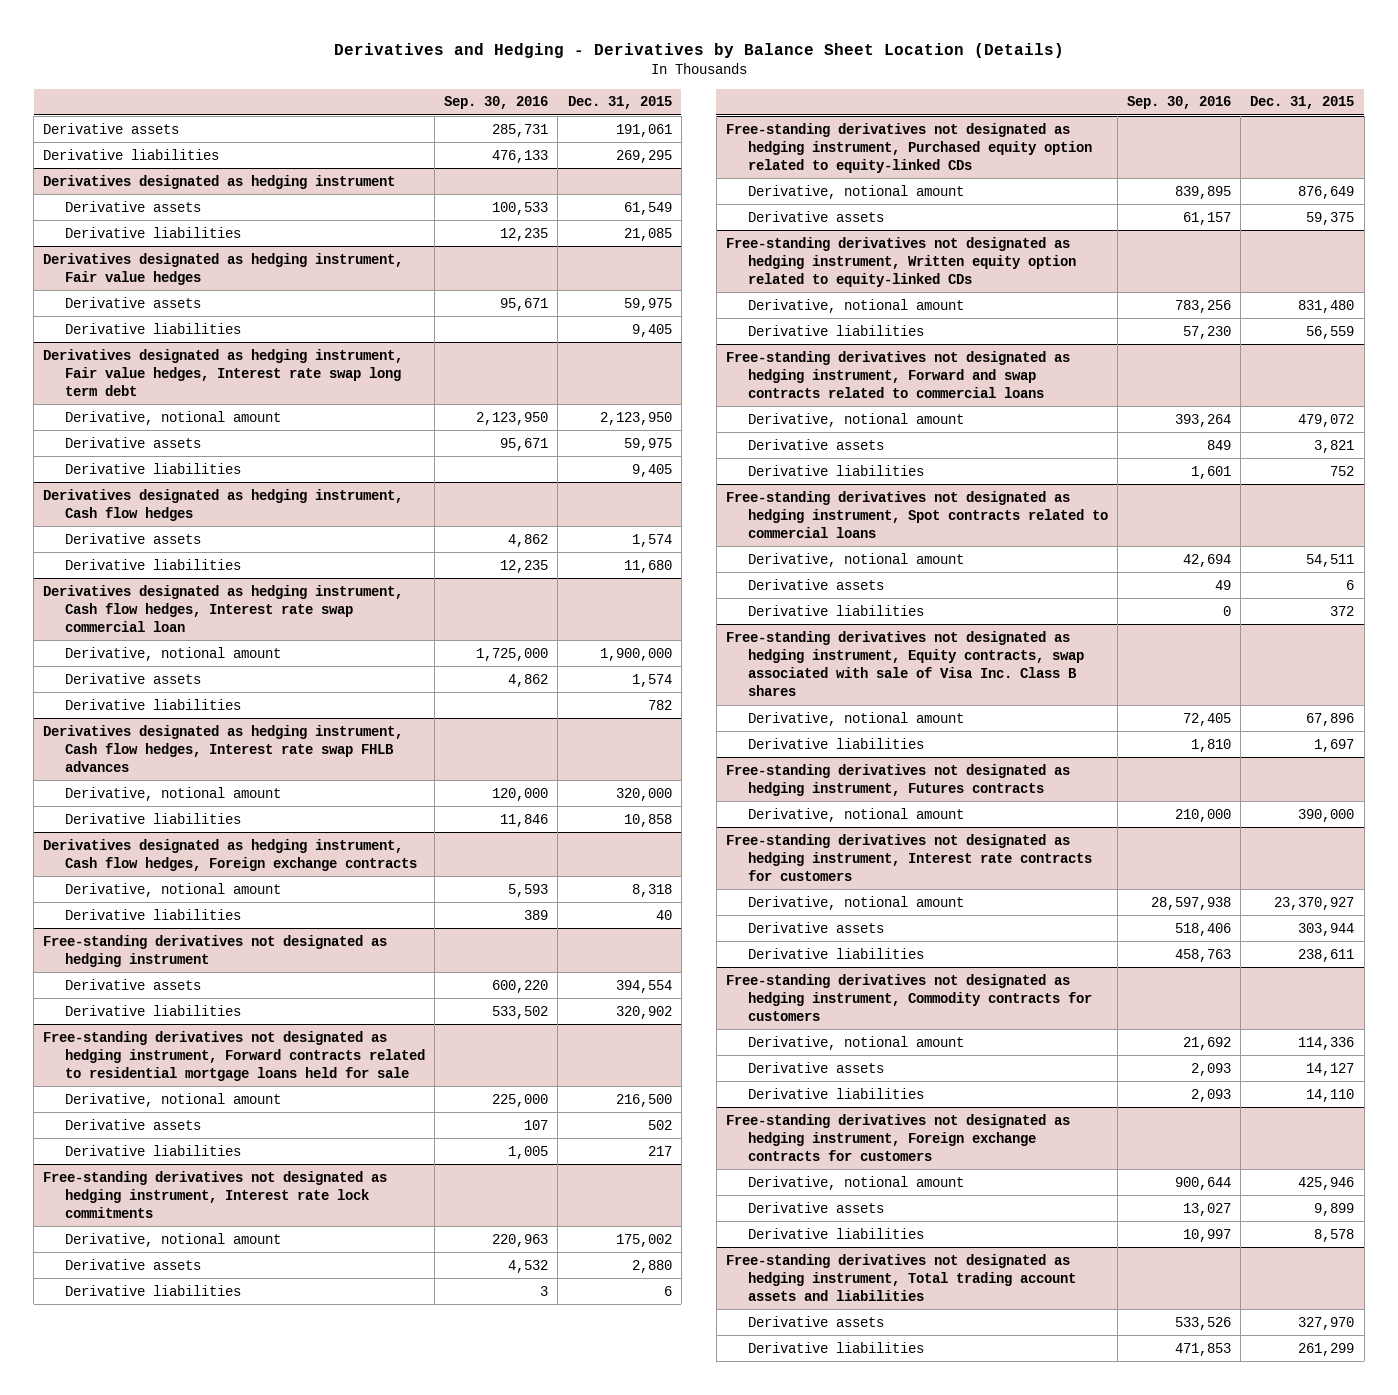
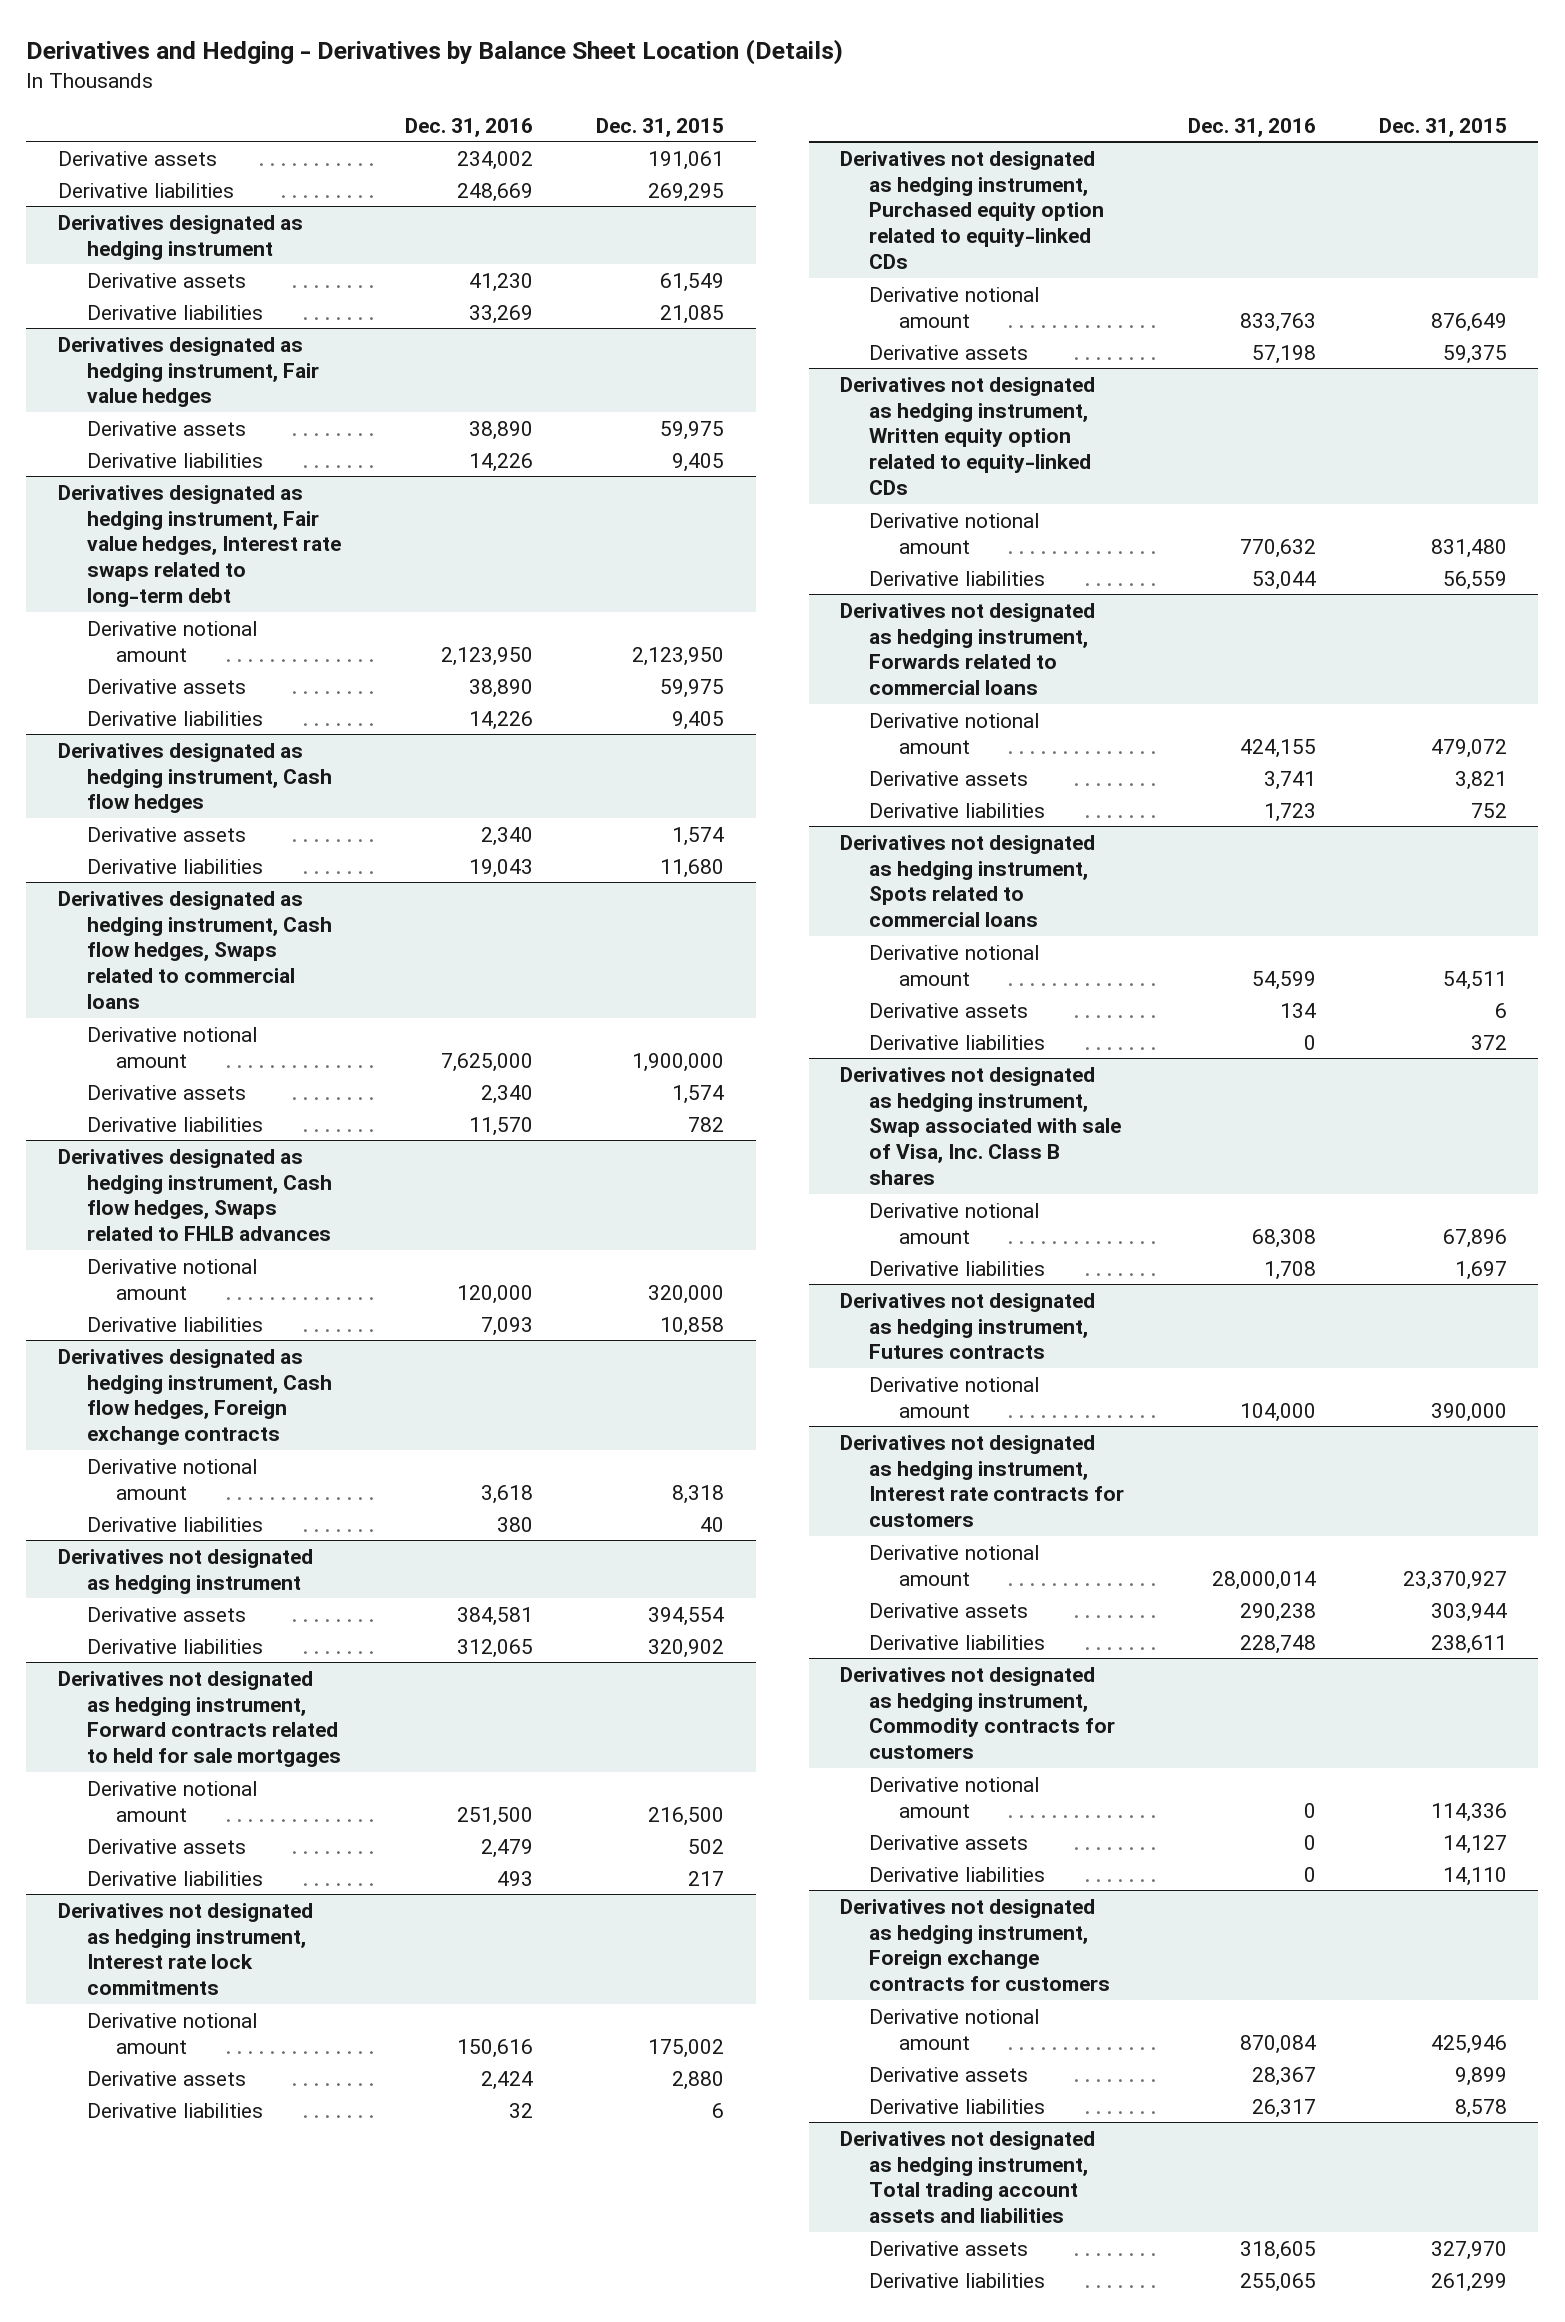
- | Sep. 30, 2016 | Dec. 31, 2015
+ | Dec. 31, 2016 | Dec. 31, 2015
- Derivatives designated as hedging instrument, Fair value hedges, Interest rate swap long term debt
- Derivative, notional amount | 2,123,950 | 2,123,950
+ Derivatives designated as hedging instrument, Fair value hedges, Interest rate swaps related to long-term debt
+ Derivative notional amount | 2,123,950 | 2,123,950
- Derivatives designated as hedging instrument, Cash flow hedges, Interest rate swap commercial loan
- Derivative, notional amount | 1,725,000 | 1,900,000
+ Derivatives designated as hedging instrument, Cash flow hedges, Swaps related to commercial loans
+ Derivative notional amount | 7,625,000 | 1,900,000
- Derivatives designated as hedging instrument, Cash flow hedges, Interest rate swap FHLB advances
- Derivative, notional amount | 120,000 | 320,000
+ Derivatives designated as hedging instrument, Cash flow hedges, Swaps related to FHLB advances
+ Derivative notional amount | 120,000 | 320,000
@ Derivatives designated as hedging instrument, Cash flow hedges, Foreign exchange contracts
- Derivative, notional amount | 5,593 | 8,318
+ Derivative notional amount | 3,618 | 8,318
- Free-standing derivatives not designated as hedging instrument
+ Derivatives not designated as hedging instrument
- Free-standing derivatives not designated as hedging instrument, Forward contracts related to residential mortgage loans held for sale
- Derivative, notional amount | 225,000 | 216,500
+ Derivatives not designated as hedging instrument, Forward contracts related to held for sale mortgages
+ Derivative notional amount | 251,500 | 216,500
- Free-standing derivatives not designated as hedging instrument, Interest rate lock commitments
- Derivative, notional amount | 220,963 | 175,002
+ Derivatives not designated as hedging instrument, Interest rate lock commitments
+ Derivative notional amount | 150,616 | 175,002
- Free-standing derivatives not designated as hedging instrument, Purchased equity option related to equity-linked CDs
- Derivative, notional amount | 839,895 | 876,649
+ Derivatives not designated as hedging instrument, Purchased equity option related to equity-linked CDs
+ Derivative notional amount | 833,763 | 876,649
- Free-standing derivatives not designated as hedging instrument, Written equity option related to equity-linked CDs
- Derivative, notional amount | 783,256 | 831,480
+ Derivatives not designated as hedging instrument, Written equity option related to equity-linked CDs
+ Derivative notional amount | 770,632 | 831,480
- Free-standing derivatives not designated as hedging instrument, Forward and swap contracts related to commercial loans
- Derivative, notional amount | 393,264 | 479,072
+ Derivatives not designated as hedging instrument, Forwards related to commercial loans
+ Derivative notional amount | 424,155 | 479,072
- Free-standing derivatives not designated as hedging instrument, Spot contracts related to commercial loans
- Derivative, notional amount | 42,694 | 54,511
+ Derivatives not designated as hedging instrument, Spots related to commercial loans
+ Derivative notional amount | 54,599 | 54,511
- Free-standing derivatives not designated as hedging instrument, Equity contracts, swap associated with sale of Visa Inc. Class B shares
- Derivative, notional amount | 72,405 | 67,896
+ Derivatives not designated as hedging instrument, Swap associated with sale of Visa, Inc. Class B shares
+ Derivative notional amount | 68,308 | 67,896
- Free-standing derivatives not designated as hedging instrument, Futures contracts
- Derivative, notional amount | 210,000 | 390,000
- Free-standing derivatives not designated as hedging instrument, Interest rate contracts for customers
- Derivative, notional amount | 28,597,938 | 23,370,927
+ Derivatives not designated as hedging instrument, Futures contracts
+ Derivative notional amount | 104,000 | 390,000
+ Derivatives not designated as hedging instrument, Interest rate contracts for customers
+ Derivative notional amount | 28,000,014 | 23,370,927
- Free-standing derivatives not designated as hedging instrument, Commodity contracts for customers
- Derivative, notional amount | 21,692 | 114,336
+ Derivatives not designated as hedging instrument, Commodity contracts for customers
+ Derivative notional amount | 0 | 114,336
- Free-standing derivatives not designated as hedging instrument, Foreign exchange contracts for customers
- Derivative, notional amount | 900,644 | 425,946
+ Derivatives not designated as hedging instrument, Foreign exchange contracts for customers
+ Derivative notional amount | 870,084 | 425,946
- Free-standing derivatives not designated as hedging instrument, Total trading account assets and liabilities
+ Derivatives not designated as hedging instrument, Total trading account assets and liabilities

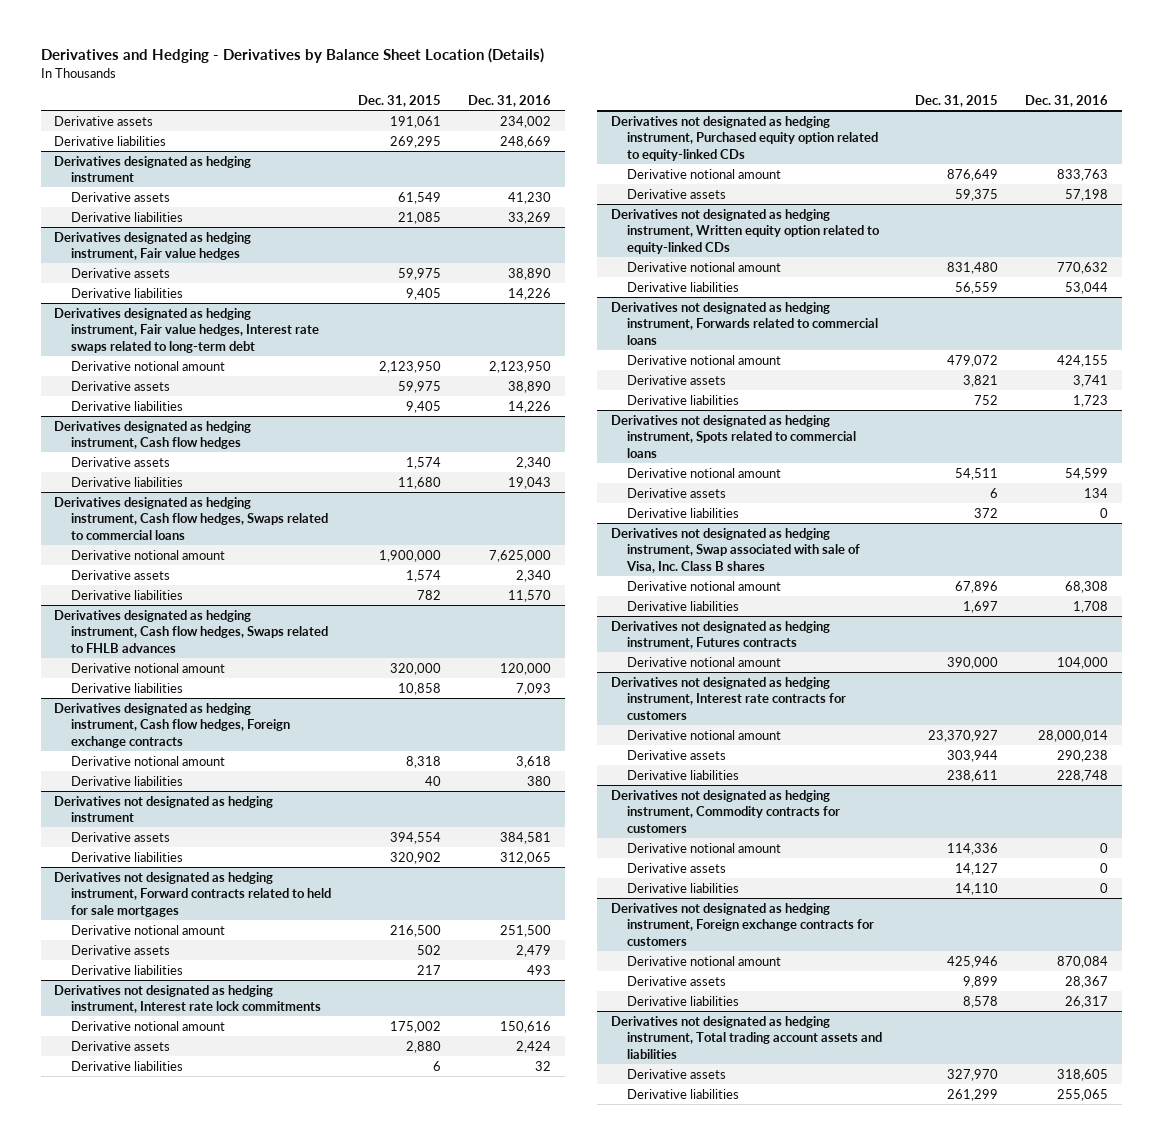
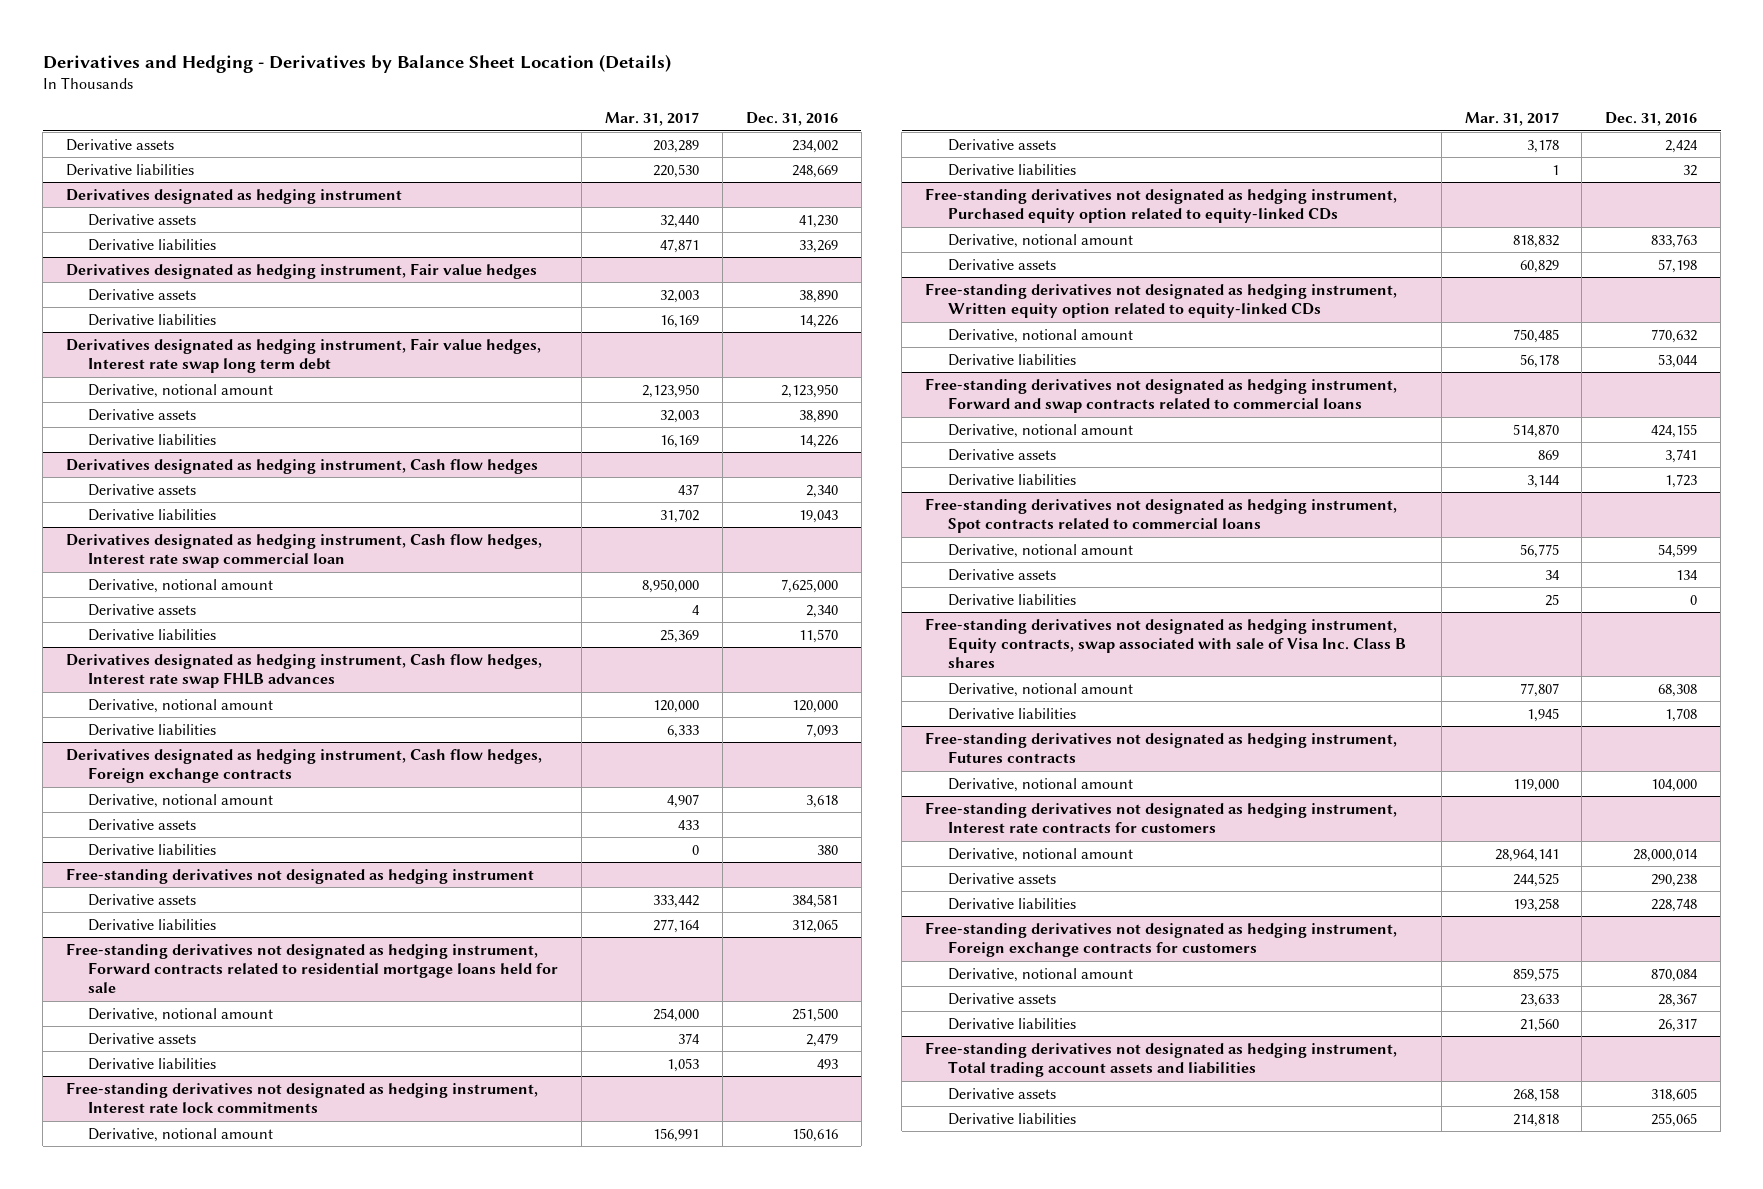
- | Dec. 31, 2015 | Dec. 31, 2016
+ | Mar. 31, 2017 | Dec. 31, 2016
- Derivatives designated as hedging instrument, Fair value hedges, Interest rate swaps related to long-term debt
- Derivative notional amount | 2,123,950 | 2,123,950
+ Derivatives designated as hedging instrument, Fair value hedges, Interest rate swap long term debt
+ Derivative, notional amount | 2,123,950 | 2,123,950
- Derivatives designated as hedging instrument, Cash flow hedges, Swaps related to commercial loans
- Derivative notional amount | 1,900,000 | 7,625,000
+ Derivatives designated as hedging instrument, Cash flow hedges, Interest rate swap commercial loan
+ Derivative, notional amount | 8,950,000 | 7,625,000
- Derivatives designated as hedging instrument, Cash flow hedges, Swaps related to FHLB advances
- Derivative notional amount | 320,000 | 120,000
+ Derivatives designated as hedging instrument, Cash flow hedges, Interest rate swap FHLB advances
+ Derivative, notional amount | 120,000 | 120,000
@ Derivatives designated as hedging instrument, Cash flow hedges, Foreign exchange contracts
- Derivative notional amount | 8,318 | 3,618
+ Derivative, notional amount | 4,907 | 3,618
+ Derivative assets | 433 |
- Derivatives not designated as hedging instrument
+ Free-standing derivatives not designated as hedging instrument
- Derivatives not designated as hedging instrument, Forward contracts related to held for sale mortgages
- Derivative notional amount | 216,500 | 251,500
+ Free-standing derivatives not designated as hedging instrument, Forward contracts related to residential mortgage loans held for sale
+ Derivative, notional amount | 254,000 | 251,500
- Derivatives not designated as hedging instrument, Interest rate lock commitments
- Derivative notional amount | 175,002 | 150,616
+ Free-standing derivatives not designated as hedging instrument, Interest rate lock commitments
+ Derivative, notional amount | 156,991 | 150,616
- Derivatives not designated as hedging instrument, Purchased equity option related to equity-linked CDs
- Derivative notional amount | 876,649 | 833,763
+ Free-standing derivatives not designated as hedging instrument, Purchased equity option related to equity-linked CDs
+ Derivative, notional amount | 818,832 | 833,763
- Derivatives not designated as hedging instrument, Written equity option related to equity-linked CDs
- Derivative notional amount | 831,480 | 770,632
+ Free-standing derivatives not designated as hedging instrument, Written equity option related to equity-linked CDs
+ Derivative, notional amount | 750,485 | 770,632
- Derivatives not designated as hedging instrument, Forwards related to commercial loans
- Derivative notional amount | 479,072 | 424,155
+ Free-standing derivatives not designated as hedging instrument, Forward and swap contracts related to commercial loans
+ Derivative, notional amount | 514,870 | 424,155
- Derivatives not designated as hedging instrument, Spots related to commercial loans
- Derivative notional amount | 54,511 | 54,599
+ Free-standing derivatives not designated as hedging instrument, Spot contracts related to commercial loans
+ Derivative, notional amount | 56,775 | 54,599
- Derivatives not designated as hedging instrument, Swap associated with sale of Visa, Inc. Class B shares
- Derivative notional amount | 67,896 | 68,308
+ Free-standing derivatives not designated as hedging instrument, Equity contracts, swap associated with sale of Visa Inc. Class B shares
+ Derivative, notional amount | 77,807 | 68,308
- Derivatives not designated as hedging instrument, Futures contracts
- Derivative notional amount | 390,000 | 104,000
- Derivatives not designated as hedging instrument, Interest rate contracts for customers
- Derivative notional amount | 23,370,927 | 28,000,014
+ Free-standing derivatives not designated as hedging instrument, Futures contracts
+ Derivative, notional amount | 119,000 | 104,000
+ Free-standing derivatives not designated as hedging instrument, Interest rate contracts for customers
+ Derivative, notional amount | 28,964,141 | 28,000,014
- Derivatives not designated as hedging instrument, Commodity contracts for customers
- Derivative notional amount | 114,336 | 0
- Derivative assets | 14,127 | 0
- Derivative liabilities | 14,110 | 0
- Derivatives not designated as hedging instrument, Foreign exchange contracts for customers
- Derivative notional amount | 425,946 | 870,084
+ Free-standing derivatives not designated as hedging instrument, Foreign exchange contracts for customers
+ Derivative, notional amount | 859,575 | 870,084
- Derivatives not designated as hedging instrument, Total trading account assets and liabilities
+ Free-standing derivatives not designated as hedging instrument, Total trading account assets and liabilities

